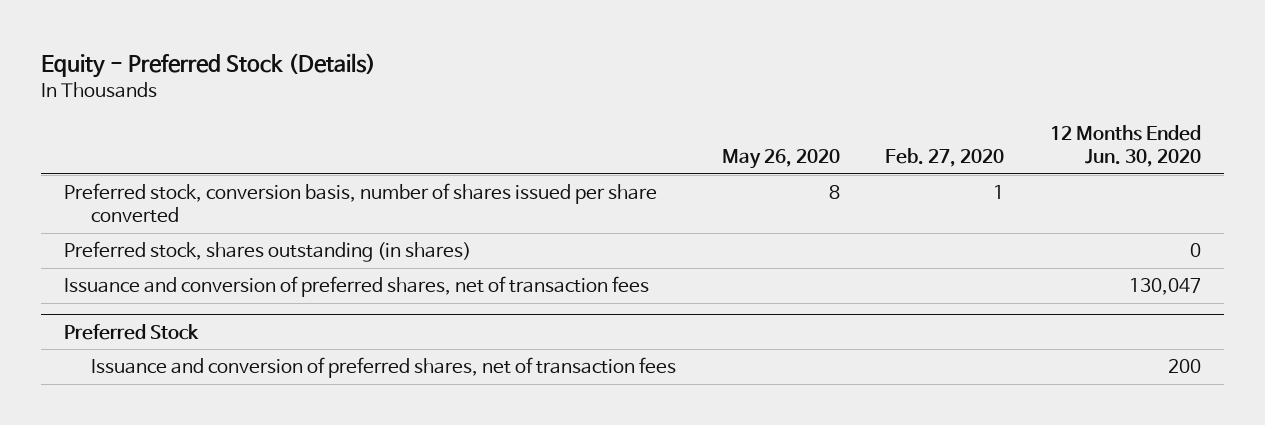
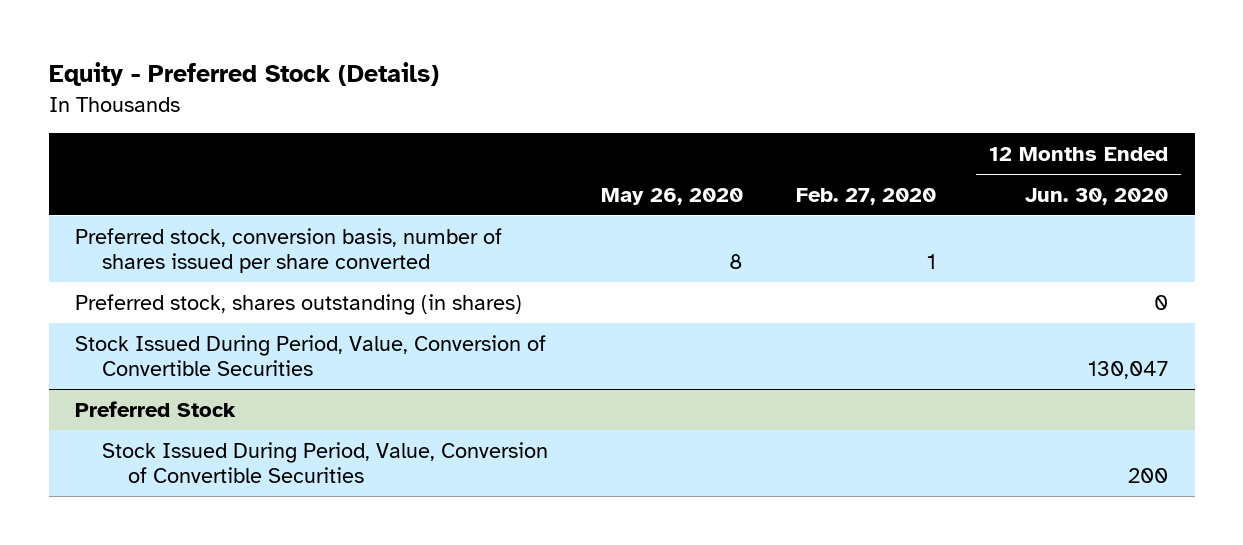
- Issuance and conversion of preferred shares, net of transaction fees | | | 130,047
+ Stock Issued During Period, Value, Conversion of Convertible Securities | | | 130,047
@ Preferred Stock
- Issuance and conversion of preferred shares, net of transaction fees | | | 200
+ Stock Issued During Period, Value, Conversion of Convertible Securities | | | 200

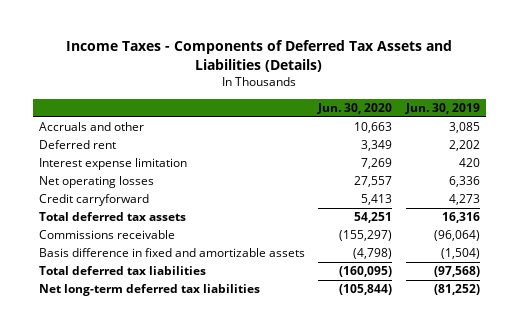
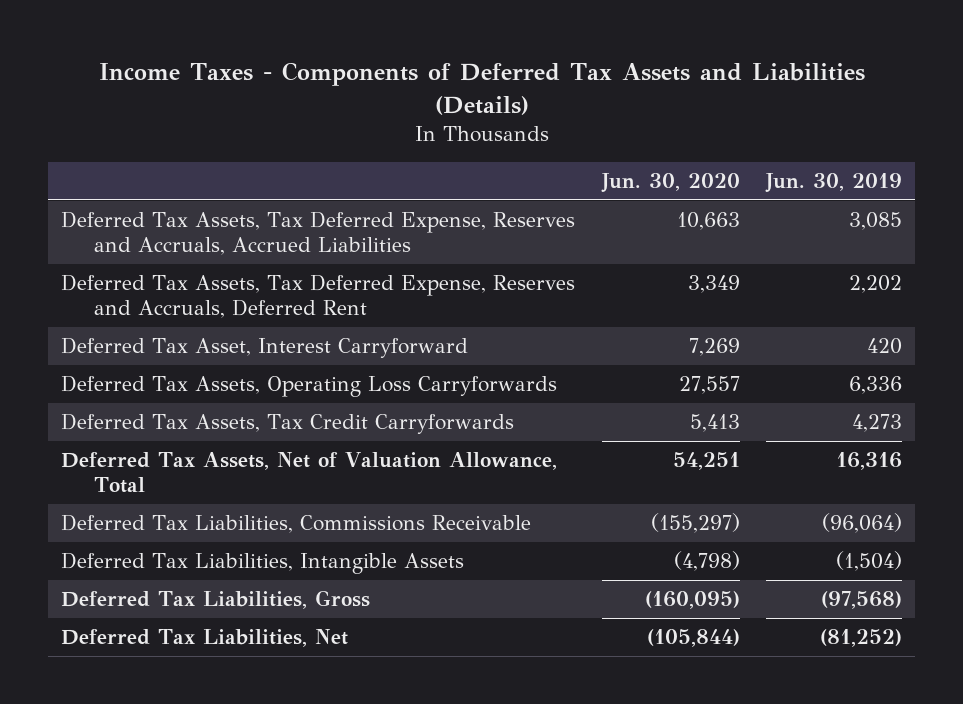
- Accruals and other | 10,663 | 3,085
- Deferred rent | 3,349 | 2,202
- Interest expense limitation | 7,269 | 420
- Net operating losses | 27,557 | 6,336
- Credit carryforward | 5,413 | 4,273
- Total deferred tax assets | 54,251 | 16,316
- Commissions receivable | (155,297) | (96,064)
- Basis difference in fixed and amortizable assets | (4,798) | (1,504)
- Total deferred tax liabilities | (160,095) | (97,568)
- Net long-term deferred tax liabilities | (105,844) | (81,252)
+ Deferred Tax Assets, Tax Deferred Expense, Reserves and Accruals, Accrued Liabilities | 10,663 | 3,085
+ Deferred Tax Assets, Tax Deferred Expense, Reserves and Accruals, Deferred Rent | 3,349 | 2,202
+ Deferred Tax Asset, Interest Carryforward | 7,269 | 420
+ Deferred Tax Assets, Operating Loss Carryforwards | 27,557 | 6,336
+ Deferred Tax Assets, Tax Credit Carryforwards | 5,413 | 4,273
+ Deferred Tax Assets, Net of Valuation Allowance, Total | 54,251 | 16,316
+ Deferred Tax Liabilities, Commissions Receivable | (155,297) | (96,064)
+ Deferred Tax Liabilities, Intangible Assets | (4,798) | (1,504)
+ Deferred Tax Liabilities, Gross | (160,095) | (97,568)
+ Deferred Tax Liabilities, Net | (105,844) | (81,252)

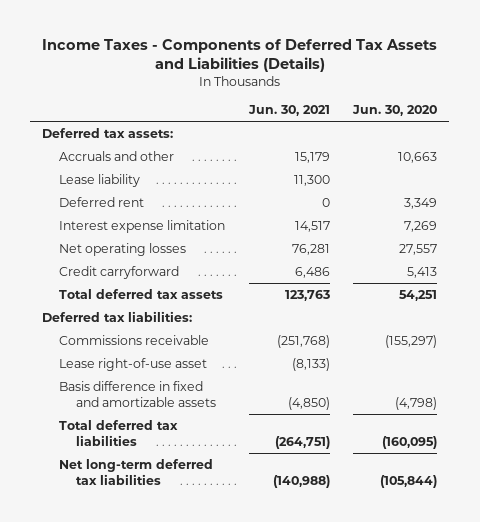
- | Jun. 30, 2020 | Jun. 30, 2019
+ | Jun. 30, 2021 | Jun. 30, 2020
- Deferred Tax Assets, Tax Deferred Expense, Reserves and Accruals, Accrued Liabilities | 10,663 | 3,085
- Deferred Tax Assets, Tax Deferred Expense, Reserves and Accruals, Deferred Rent | 3,349 | 2,202
- Deferred Tax Asset, Interest Carryforward | 7,269 | 420
- Deferred Tax Assets, Operating Loss Carryforwards | 27,557 | 6,336
- Deferred Tax Assets, Tax Credit Carryforwards | 5,413 | 4,273
- Deferred Tax Assets, Net of Valuation Allowance, Total | 54,251 | 16,316
- Deferred Tax Liabilities, Commissions Receivable | (155,297) | (96,064)
- Deferred Tax Liabilities, Intangible Assets | (4,798) | (1,504)
- Deferred Tax Liabilities, Gross | (160,095) | (97,568)
- Deferred Tax Liabilities, Net | (105,844) | (81,252)
+ Deferred tax assets:
+ Accruals and other | 15,179 | 10,663
+ Lease liability | 11,300 |
+ Deferred rent | 0 | 3,349
+ Interest expense limitation | 14,517 | 7,269
+ Net operating losses | 76,281 | 27,557
+ Credit carryforward | 6,486 | 5,413
+ Total deferred tax assets | 123,763 | 54,251
+ Deferred tax liabilities:
+ Commissions receivable | (251,768) | (155,297)
+ Lease right-of-use asset | (8,133) |
+ Basis difference in fixed and amortizable assets | (4,850) | (4,798)
+ Total deferred tax liabilities | (264,751) | (160,095)
+ Net long-term deferred tax liabilities | (140,988) | (105,844)

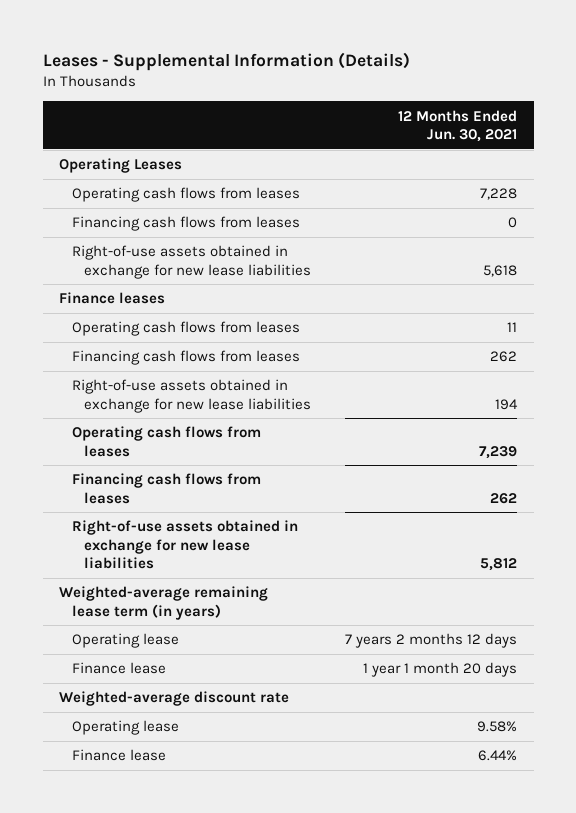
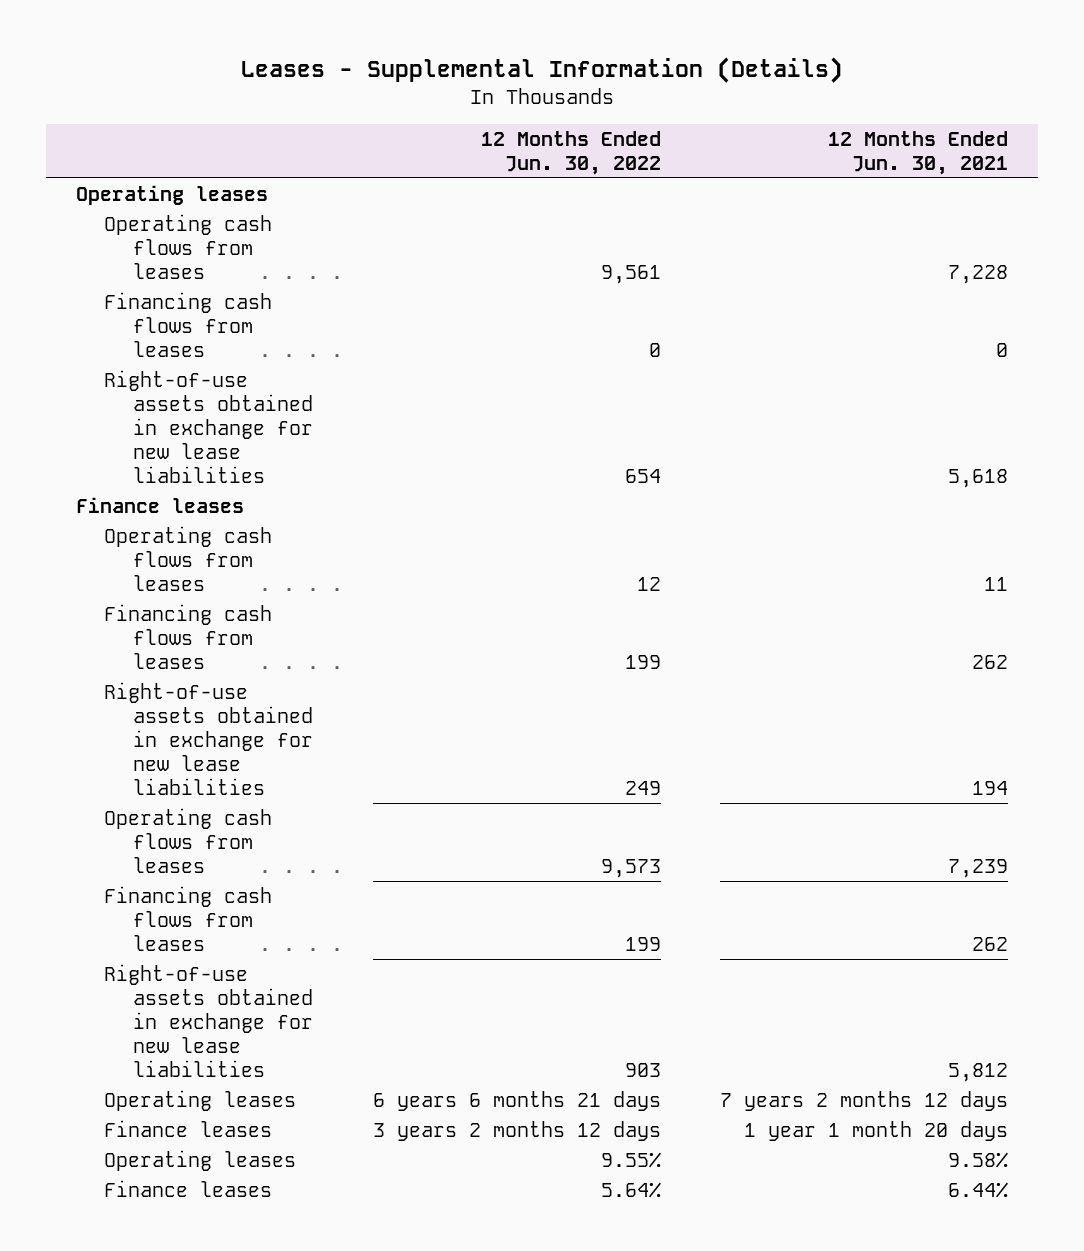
- | 12 Months Ended Jun. 30, 2021
+ | 12 Months Ended Jun. 30, 2022 | 12 Months Ended Jun. 30, 2021
- Operating Leases
+ Operating leases
- Weighted-average remaining lease term (in years)
- Operating lease | 7 years 2 months 12 days
- Finance lease | 1 year 1 month 20 days
- Weighted-average discount rate
- Operating lease | 9.58%
- Finance lease | 6.44%
+ Operating leases | 6 years 6 months 21 days | 7 years 2 months 12 days
+ Finance leases | 3 years 2 months 12 days | 1 year 1 month 20 days
+ Operating leases | 9.55% | 9.58%
+ Finance leases | 5.64% | 6.44%

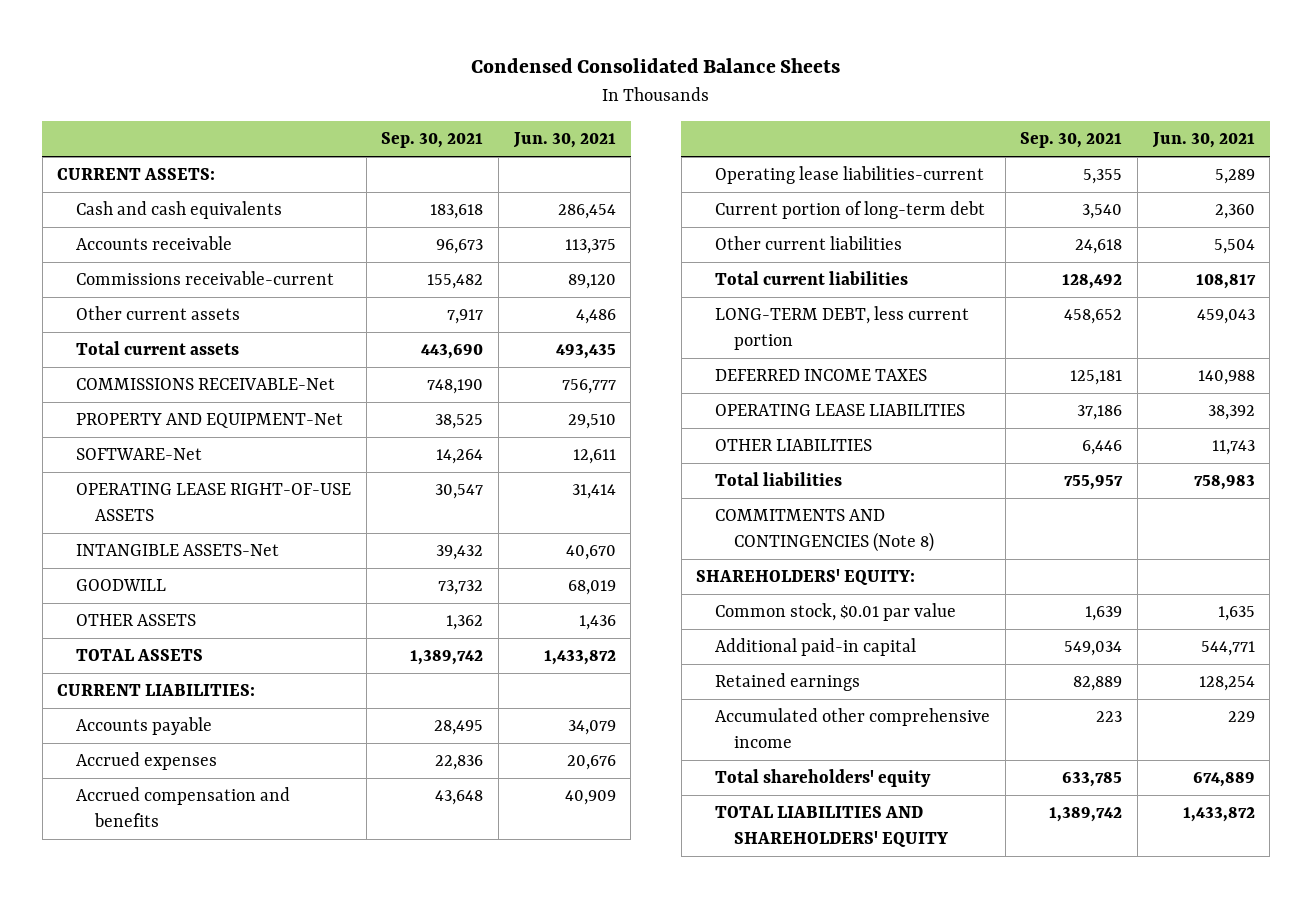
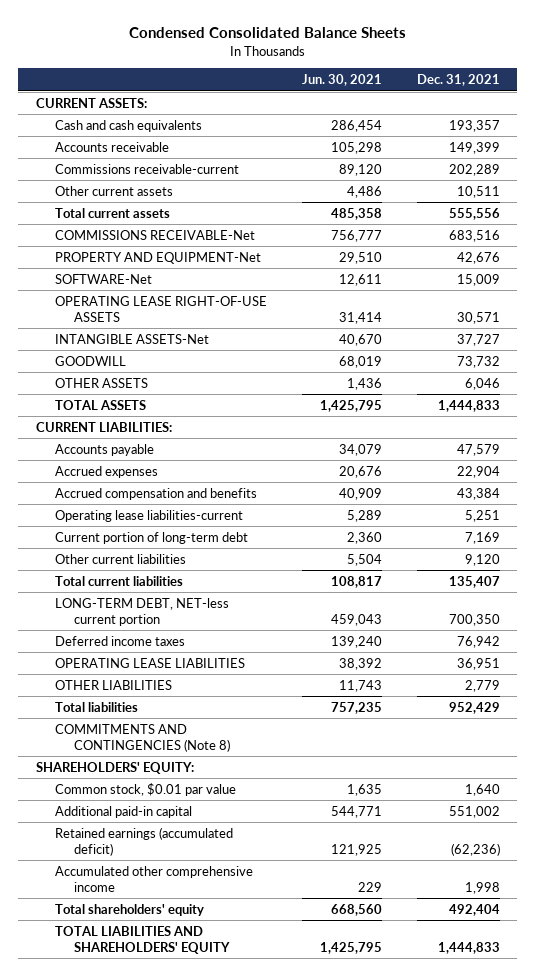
- | Sep. 30, 2021 | Jun. 30, 2021
+ | Jun. 30, 2021 | Dec. 31, 2021
- Accounts receivable | 96,673 | 113,375
+ Accounts receivable | 105,298 | 149,399
- Total current assets | 443,690 | 493,435
+ Total current assets | 485,358 | 555,556
- TOTAL ASSETS | 1,389,742 | 1,433,872
+ TOTAL ASSETS | 1,425,795 | 1,444,833
- LONG-TERM DEBT, less current portion | 458,652 | 459,043
- DEFERRED INCOME TAXES | 125,181 | 140,988
+ LONG-TERM DEBT, NET-less current portion | 459,043 | 700,350
+ Deferred income taxes | 139,240 | 76,942
- Total liabilities | 755,957 | 758,983
+ Total liabilities | 757,235 | 952,429
- Retained earnings | 82,889 | 128,254
+ Retained earnings (accumulated deficit) | 121,925 | (62,236)
- Total shareholders' equity | 633,785 | 674,889
- TOTAL LIABILITIES AND SHAREHOLDERS' EQUITY | 1,389,742 | 1,433,872
+ Total shareholders' equity | 668,560 | 492,404
+ TOTAL LIABILITIES AND SHAREHOLDERS' EQUITY | 1,425,795 | 1,444,833

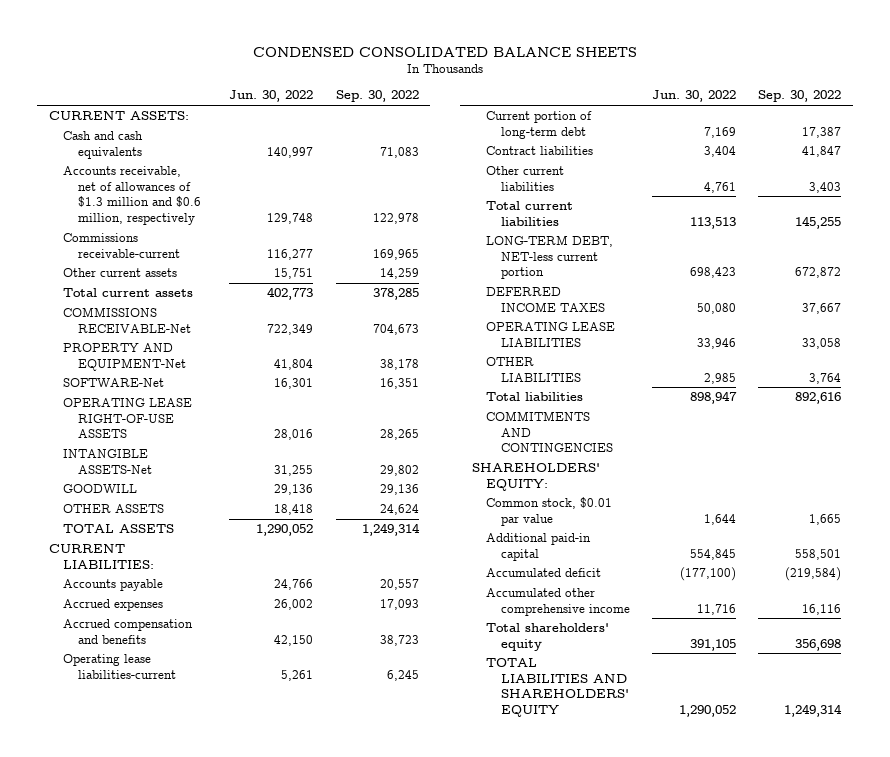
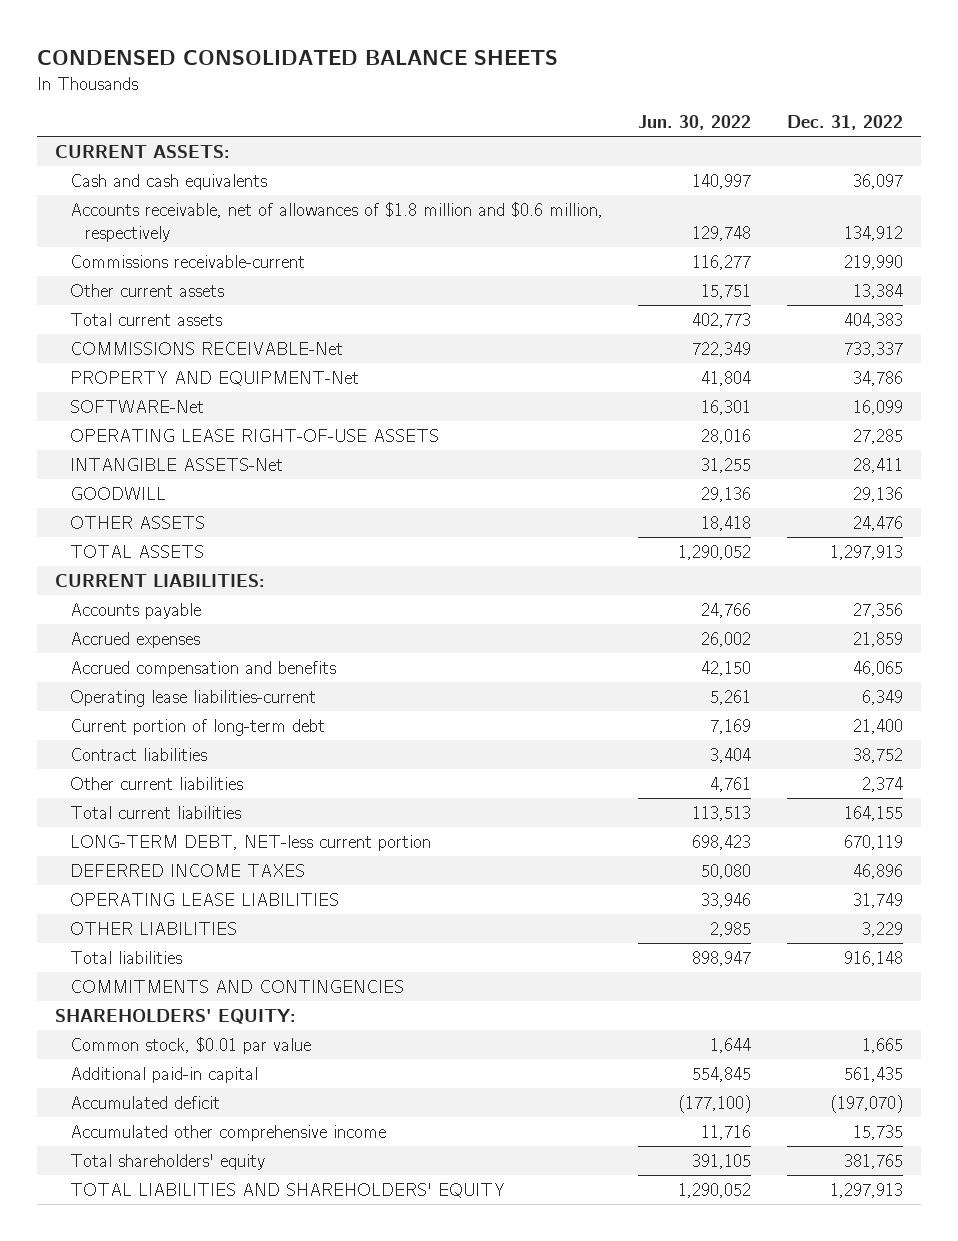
- | Jun. 30, 2022 | Sep. 30, 2022
+ | Jun. 30, 2022 | Dec. 31, 2022
- Accounts receivable, net of allowances of $1.3 million and $0.6 million, respectively | 129,748 | 122,978
+ Accounts receivable, net of allowances of $1.8 million and $0.6 million, respectively | 129,748 | 134,912

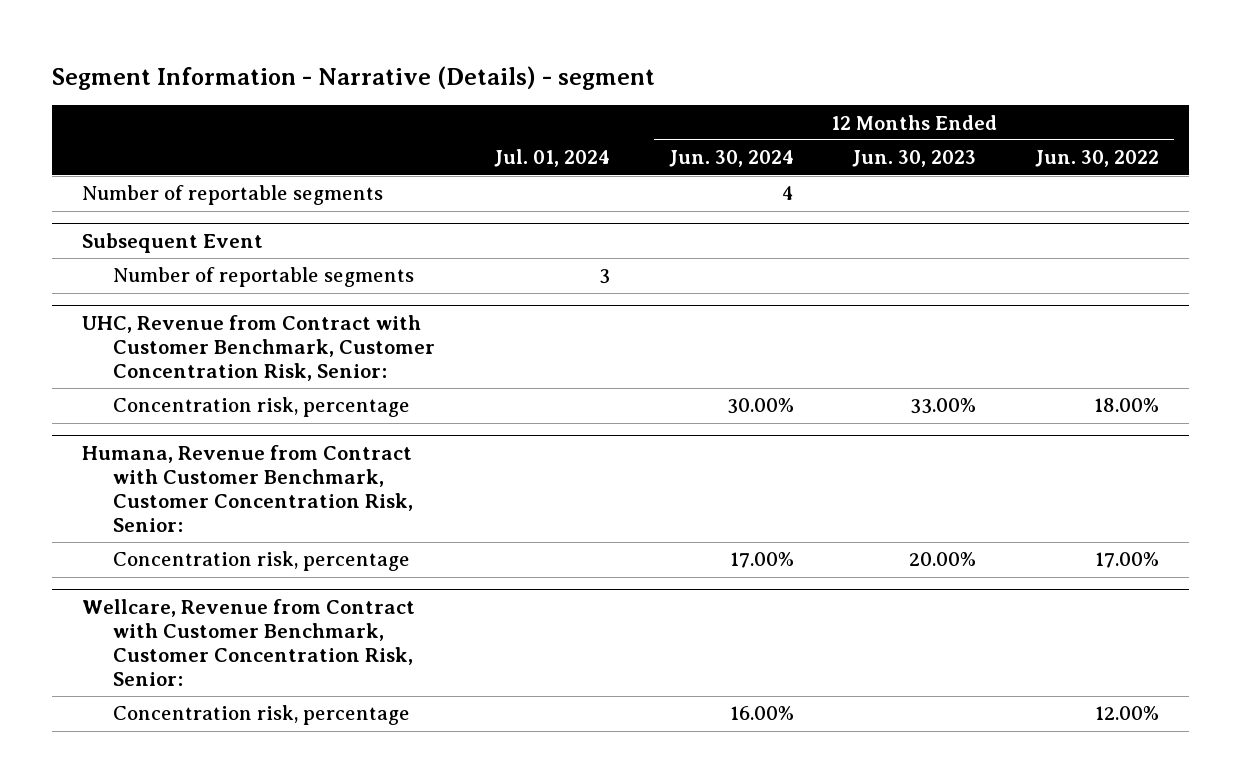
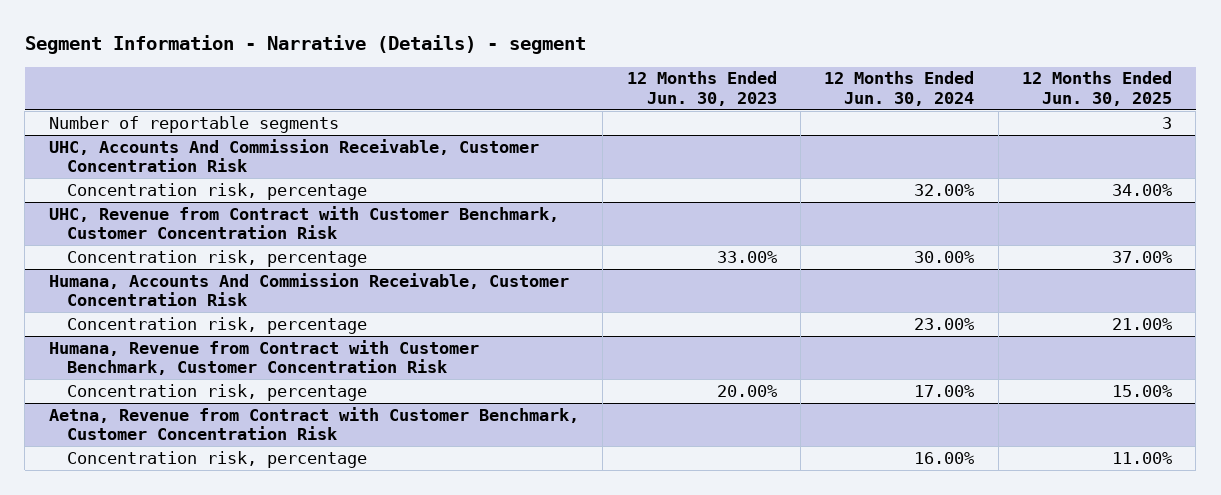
- | Jul. 01, 2024 | 12 Months Ended Jun. 30, 2024 | 12 Months Ended Jun. 30, 2023 | 12 Months Ended Jun. 30, 2022
+ | 12 Months Ended Jun. 30, 2023 | 12 Months Ended Jun. 30, 2024 | 12 Months Ended Jun. 30, 2025
- Number of reportable segments | | 4 | |
- Subsequent Event
- UHC, Revenue from Contract with Customer Benchmark, Customer Concentration Risk, Senior:
+ UHC, Accounts And Commission Receivable, Customer Concentration Risk
+ Concentration risk, percentage | | 32.00% | 34.00%
+ UHC, Revenue from Contract with Customer Benchmark, Customer Concentration Risk
- Humana, Revenue from Contract with Customer Benchmark, Customer Concentration Risk, Senior:
+ Humana, Accounts And Commission Receivable, Customer Concentration Risk
+ Concentration risk, percentage | | 23.00% | 21.00%
+ Humana, Revenue from Contract with Customer Benchmark, Customer Concentration Risk
- Wellcare, Revenue from Contract with Customer Benchmark, Customer Concentration Risk, Senior:
+ Aetna, Revenue from Contract with Customer Benchmark, Customer Concentration Risk

